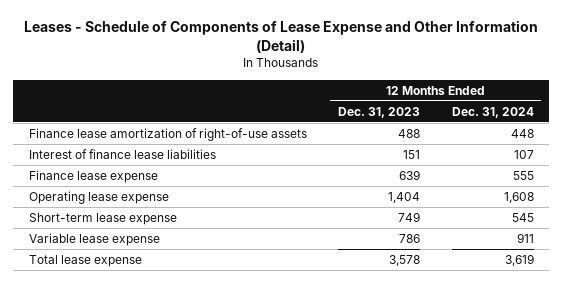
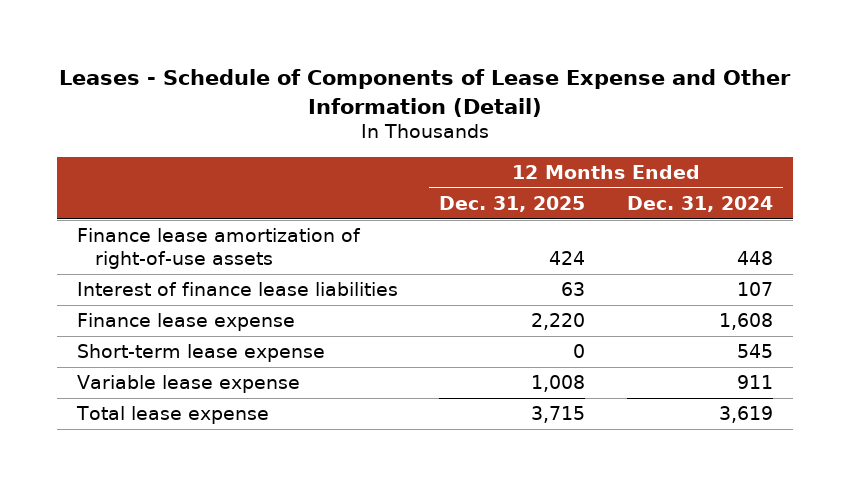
- | 12 Months Ended Dec. 31, 2023 | 12 Months Ended Dec. 31, 2024
+ | 12 Months Ended Dec. 31, 2025 | 12 Months Ended Dec. 31, 2024
- Finance lease expense | 639 | 555
- Operating lease expense | 1,404 | 1,608
+ Finance lease expense | 2,220 | 1,608

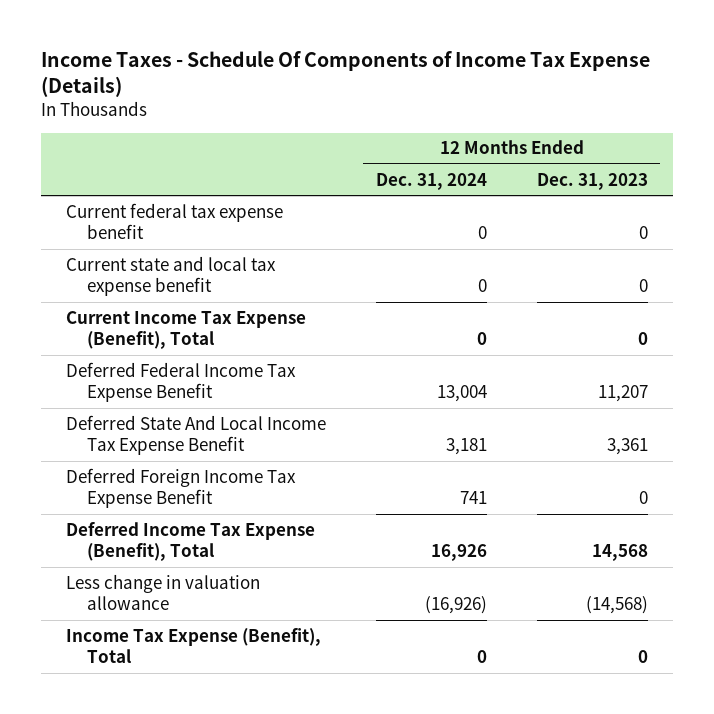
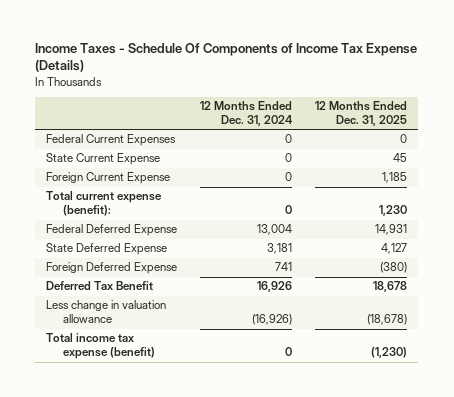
- | 12 Months Ended Dec. 31, 2024 | 12 Months Ended Dec. 31, 2023
+ | 12 Months Ended Dec. 31, 2024 | 12 Months Ended Dec. 31, 2025
- Current federal tax expense benefit | 0 | 0
- Current state and local tax expense benefit | 0 | 0
- Current Income Tax Expense (Benefit), Total | 0 | 0
- Deferred Federal Income Tax Expense Benefit | 13,004 | 11,207
- Deferred State And Local Income Tax Expense Benefit | 3,181 | 3,361
- Deferred Foreign Income Tax Expense Benefit | 741 | 0
- Deferred Income Tax Expense (Benefit), Total | 16,926 | 14,568
+ Federal Current Expenses | 0 | 0
+ State Current Expense | 0 | 45
+ Foreign Current Expense | 0 | 1,185
+ Total current expense (benefit): | 0 | 1,230
+ Federal Deferred Expense | 13,004 | 14,931
+ State Deferred Expense | 3,181 | 4,127
+ Foreign Deferred Expense | 741 | (380)
+ Deferred Tax Benefit | 16,926 | 18,678
- Income Tax Expense (Benefit), Total | 0 | 0
+ Total income tax expense (benefit) | 0 | (1,230)

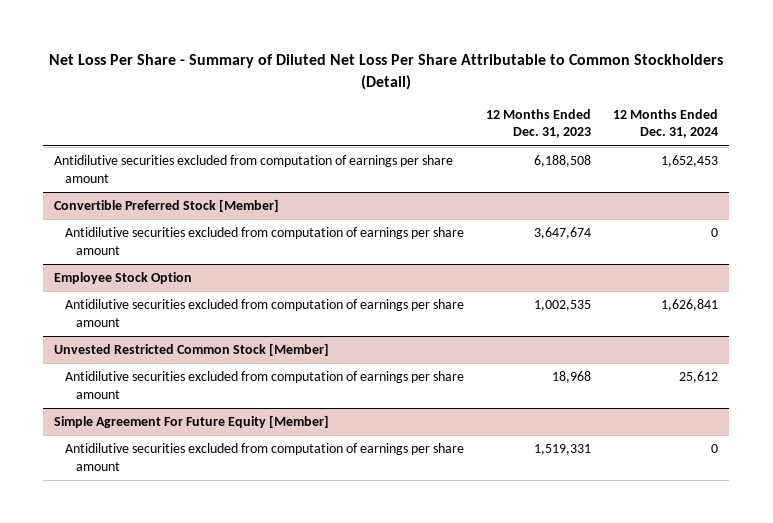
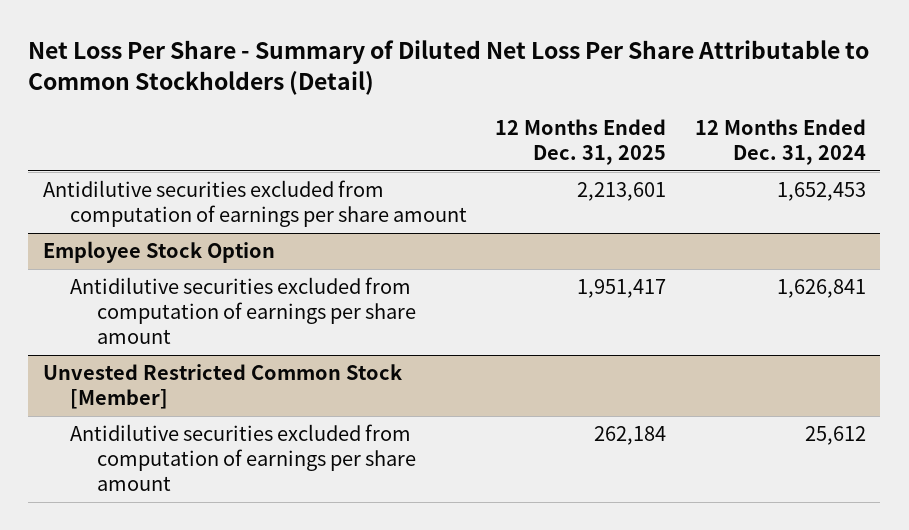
- | 12 Months Ended Dec. 31, 2023 | 12 Months Ended Dec. 31, 2024
+ | 12 Months Ended Dec. 31, 2025 | 12 Months Ended Dec. 31, 2024
- Convertible Preferred Stock [Member]
- Antidilutive securities excluded from computation of earnings per share amount | 3,647,674 | 0
- Simple Agreement For Future Equity [Member]
- Antidilutive securities excluded from computation of earnings per share amount | 1,519,331 | 0

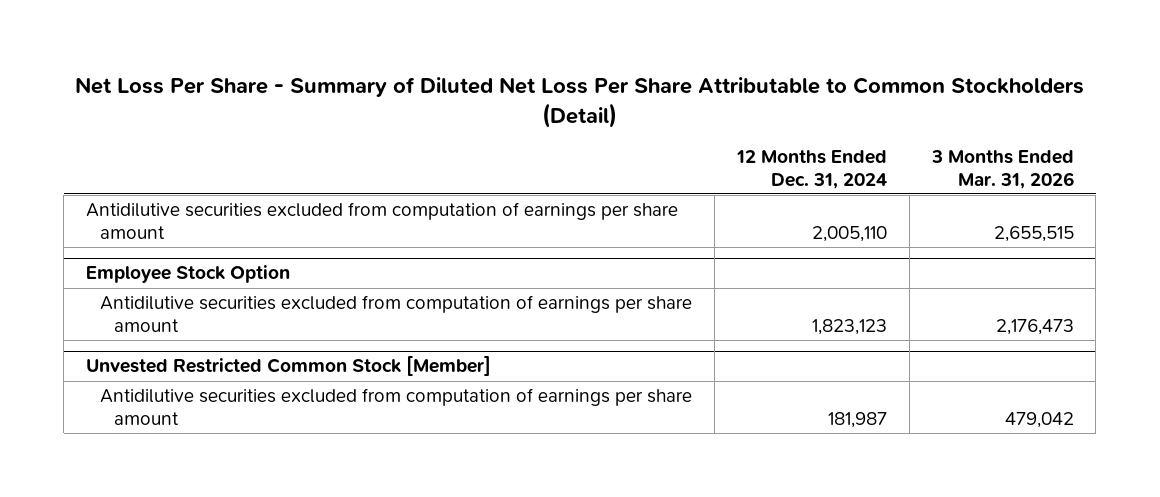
- | 12 Months Ended Dec. 31, 2025 | 12 Months Ended Dec. 31, 2024
+ | 12 Months Ended Dec. 31, 2024 | 3 Months Ended Mar. 31, 2026
- Antidilutive securities excluded from computation of earnings per share amount | 2,213,601 | 1,652,453
+ Antidilutive securities excluded from computation of earnings per share amount | 2,005,110 | 2,655,515
@ Employee Stock Option
- Antidilutive securities excluded from computation of earnings per share amount | 1,951,417 | 1,626,841
+ Antidilutive securities excluded from computation of earnings per share amount | 1,823,123 | 2,176,473
@ Unvested Restricted Common Stock [Member]
- Antidilutive securities excluded from computation of earnings per share amount | 262,184 | 25,612
+ Antidilutive securities excluded from computation of earnings per share amount | 181,987 | 479,042

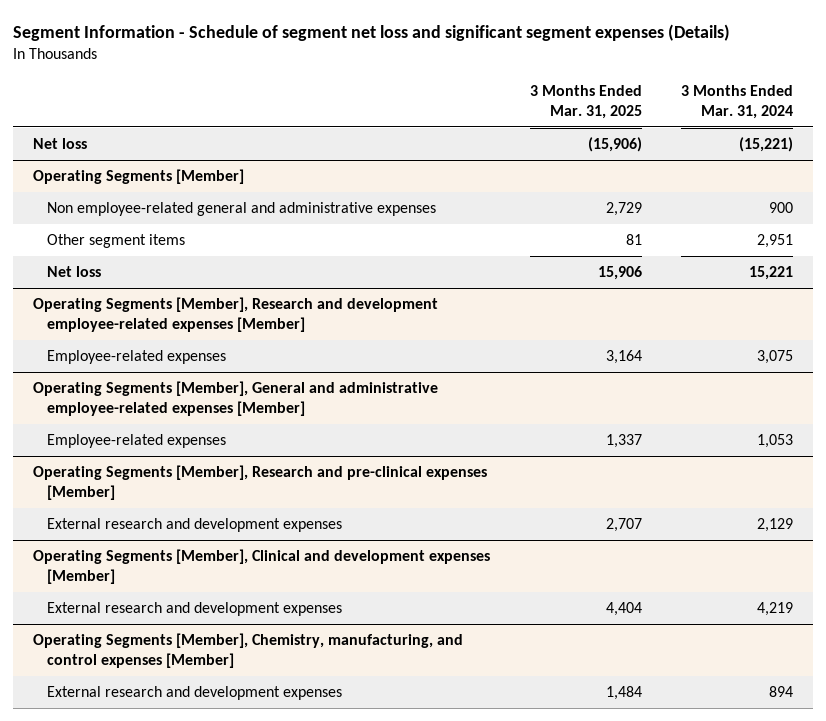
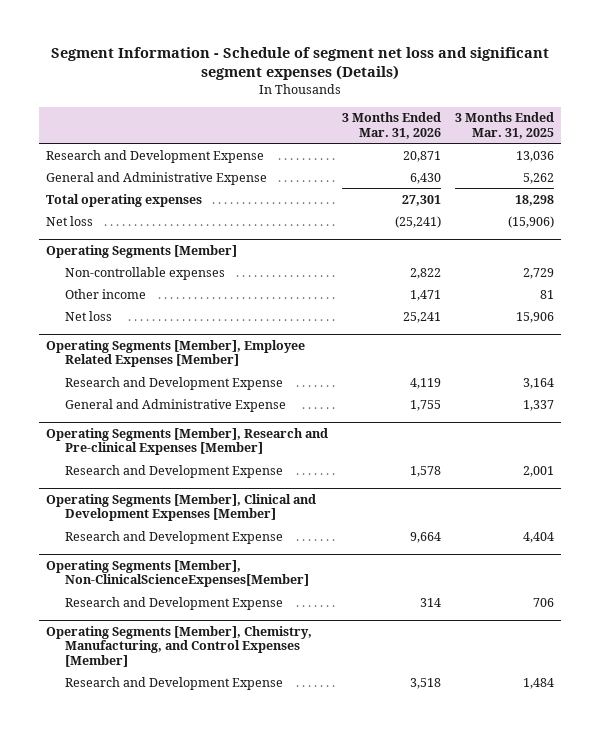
- | 3 Months Ended Mar. 31, 2025 | 3 Months Ended Mar. 31, 2024
+ | 3 Months Ended Mar. 31, 2026 | 3 Months Ended Mar. 31, 2025
+ Research and Development Expense | 20,871 | 13,036
+ General and Administrative Expense | 6,430 | 5,262
+ Total operating expenses | 27,301 | 18,298
@ Operating Segments [Member]
- Non employee-related general and administrative expenses | 2,729 | 900
- Other segment items | 81 | 2,951
+ Non-controllable expenses | 2,822 | 2,729
+ Other income | 1,471 | 81
- Operating Segments [Member], Research and development employee-related expenses [Member]
- Employee-related expenses | 3,164 | 3,075
- Operating Segments [Member], General and administrative employee-related expenses [Member]
- Employee-related expenses | 1,337 | 1,053
- Operating Segments [Member], Research and pre-clinical expenses [Member]
- External research and development expenses | 2,707 | 2,129
- Operating Segments [Member], Clinical and development expenses [Member]
- External research and development expenses | 4,404 | 4,219
- Operating Segments [Member], Chemistry, manufacturing, and control expenses [Member]
- External research and development expenses | 1,484 | 894
+ Operating Segments [Member], Employee Related Expenses [Member]
+ Research and Development Expense | 4,119 | 3,164
+ General and Administrative Expense | 1,755 | 1,337
+ Operating Segments [Member], Research and Pre-clinical Expenses [Member]
+ Research and Development Expense | 1,578 | 2,001
+ Operating Segments [Member], Clinical and Development Expenses [Member]
+ Research and Development Expense | 9,664 | 4,404
+ Operating Segments [Member], Non-ClinicalScienceExpenses[Member]
+ Research and Development Expense | 314 | 706
+ Operating Segments [Member], Chemistry, Manufacturing, and Control Expenses [Member]
+ Research and Development Expense | 3,518 | 1,484

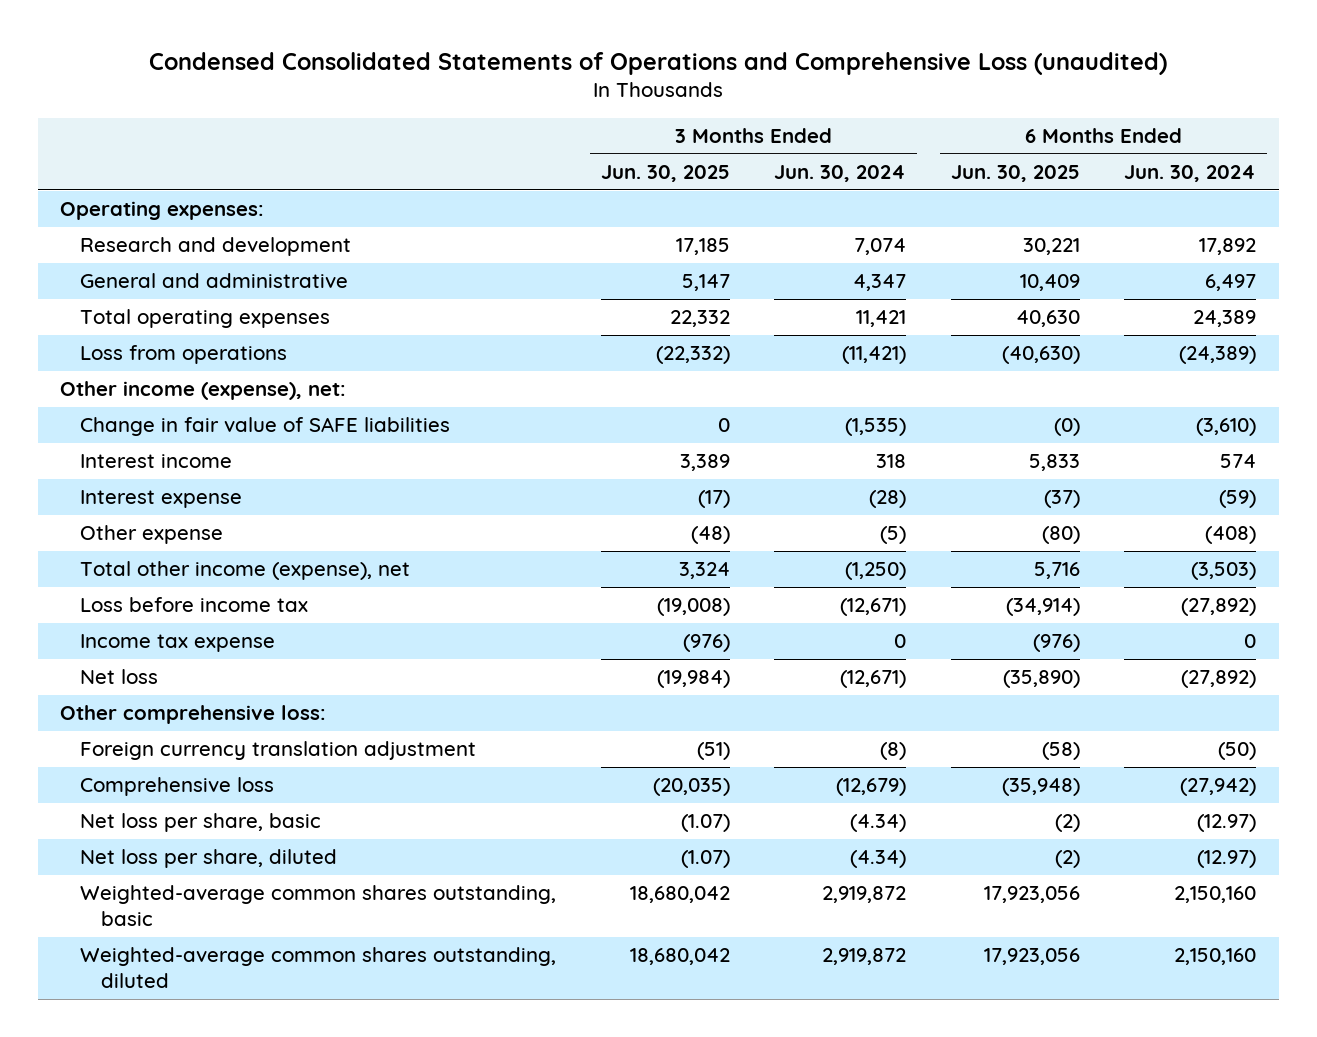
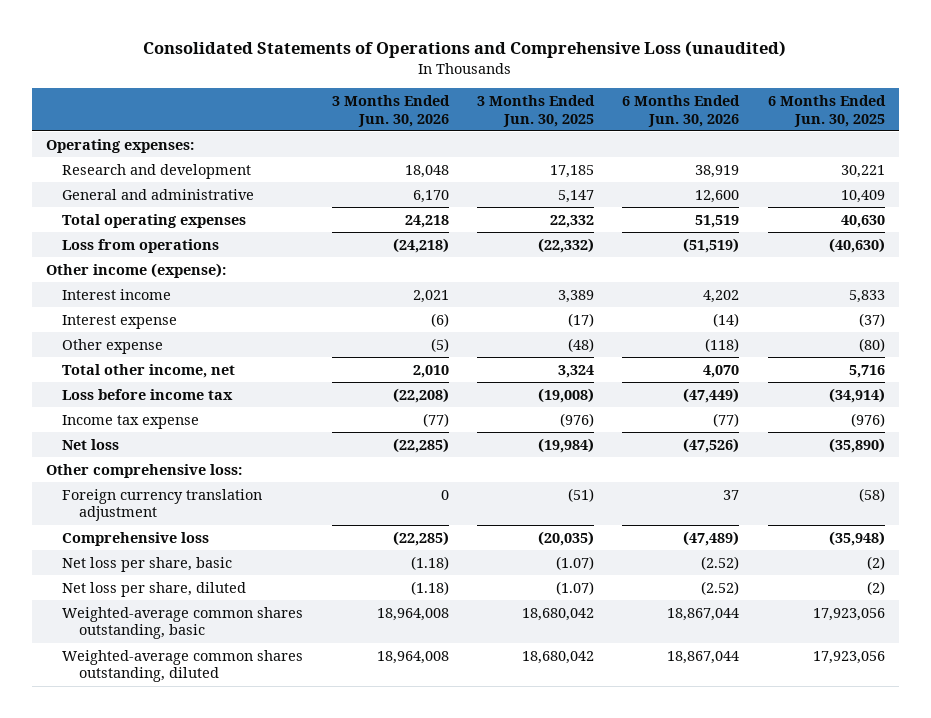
- Condensed Consolidated Statements of Operations and Comprehensive Loss (unaudited)
+ Consolidated Statements of Operations and Comprehensive Loss (unaudited)
- | 3 Months Ended Jun. 30, 2025 | 3 Months Ended Jun. 30, 2024 | 6 Months Ended Jun. 30, 2025 | 6 Months Ended Jun. 30, 2024
+ | 3 Months Ended Jun. 30, 2026 | 3 Months Ended Jun. 30, 2025 | 6 Months Ended Jun. 30, 2026 | 6 Months Ended Jun. 30, 2025
- Other income (expense), net:
- Change in fair value of SAFE liabilities | 0 | (1,535) | (0) | (3,610)
+ Other income (expense):
- Total other income (expense), net | 3,324 | (1,250) | 5,716 | (3,503)
+ Total other income, net | 2,010 | 3,324 | 4,070 | 5,716

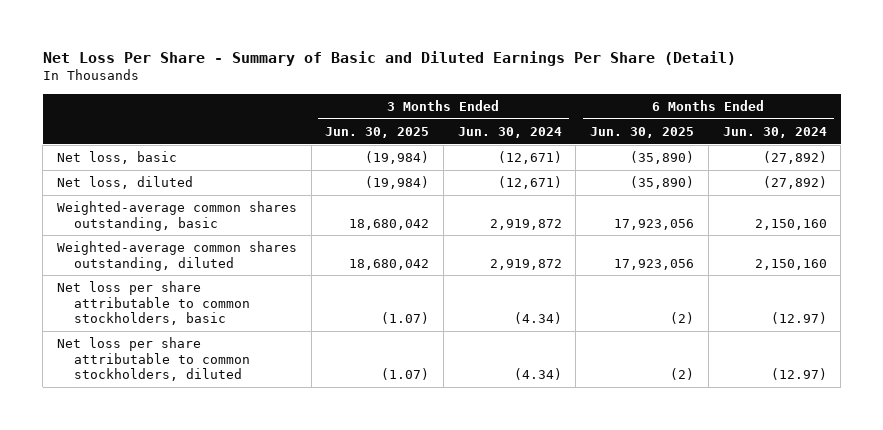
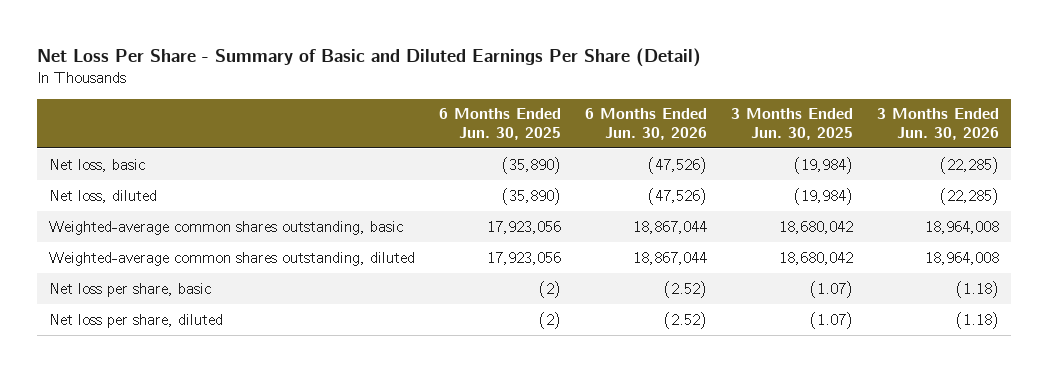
- | 3 Months Ended Jun. 30, 2025 | 3 Months Ended Jun. 30, 2024 | 6 Months Ended Jun. 30, 2025 | 6 Months Ended Jun. 30, 2024
+ | 6 Months Ended Jun. 30, 2025 | 6 Months Ended Jun. 30, 2026 | 3 Months Ended Jun. 30, 2025 | 3 Months Ended Jun. 30, 2026
- Net loss per share attributable to common stockholders, basic | (1.07) | (4.34) | (2) | (12.97)
- Net loss per share attributable to common stockholders, diluted | (1.07) | (4.34) | (2) | (12.97)
+ Net loss per share, basic | (2) | (2.52) | (1.07) | (1.18)
+ Net loss per share, diluted | (2) | (2.52) | (1.07) | (1.18)

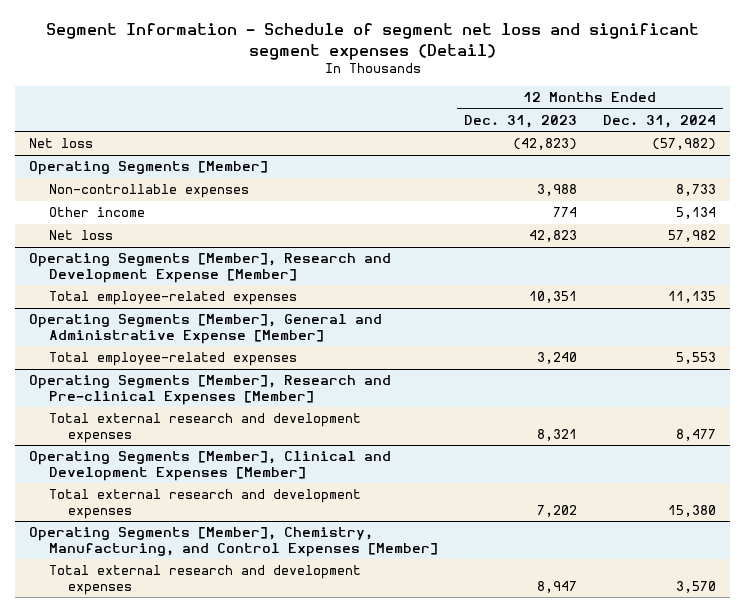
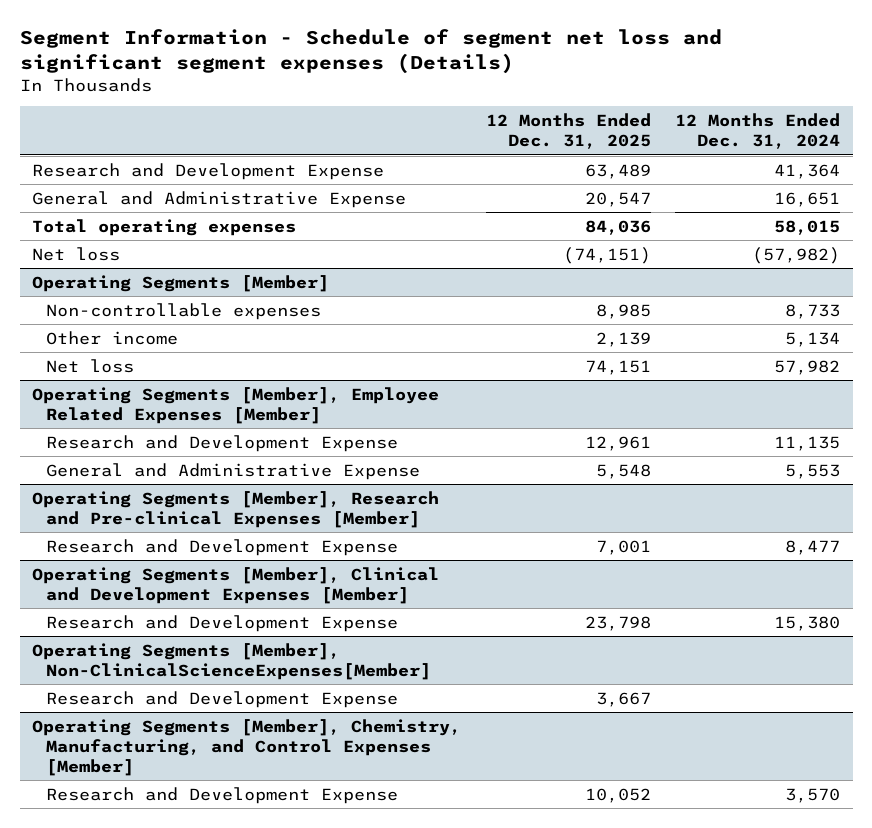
- Segment Information - Schedule of segment net loss and significant segment expenses (Detail)
+ Segment Information - Schedule of segment net loss and significant segment expenses (Details)
- | 12 Months Ended Dec. 31, 2023 | 12 Months Ended Dec. 31, 2024
+ | 12 Months Ended Dec. 31, 2025 | 12 Months Ended Dec. 31, 2024
+ Research and Development Expense | 63,489 | 41,364
+ General and Administrative Expense | 20,547 | 16,651
+ Total operating expenses | 84,036 | 58,015
- Operating Segments [Member], Research and Development Expense [Member]
- Total employee-related expenses | 10,351 | 11,135
- Operating Segments [Member], General and Administrative Expense [Member]
- Total employee-related expenses | 3,240 | 5,553
+ Operating Segments [Member], Employee Related Expenses [Member]
+ Research and Development Expense | 12,961 | 11,135
+ General and Administrative Expense | 5,548 | 5,553
@ Operating Segments [Member], Research and Pre-clinical Expenses [Member]
- Total external research and development expenses | 8,321 | 8,477
+ Research and Development Expense | 7,001 | 8,477
@ Operating Segments [Member], Clinical and Development Expenses [Member]
- Total external research and development expenses | 7,202 | 15,380
+ Research and Development Expense | 23,798 | 15,380
+ Operating Segments [Member], Non-ClinicalScienceExpenses[Member]
+ Research and Development Expense | 3,667 |
@ Operating Segments [Member], Chemistry, Manufacturing, and Control Expenses [Member]
- Total external research and development expenses | 8,947 | 3,570
+ Research and Development Expense | 10,052 | 3,570

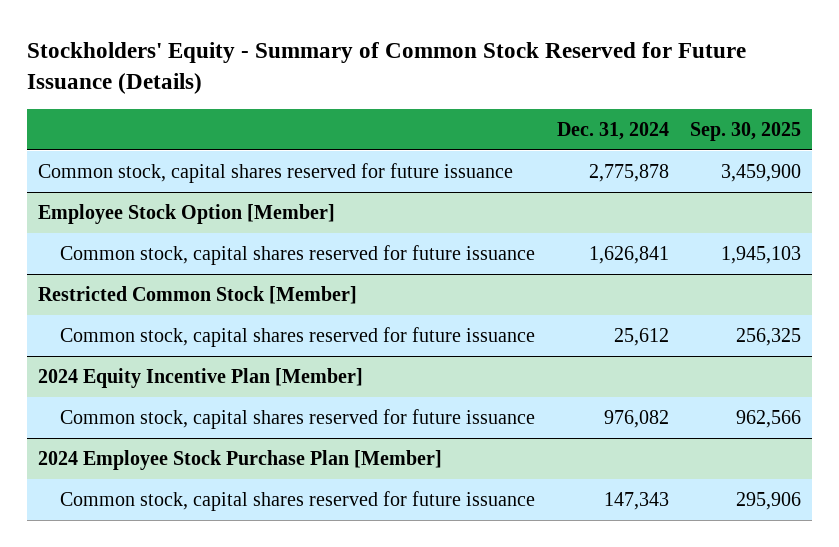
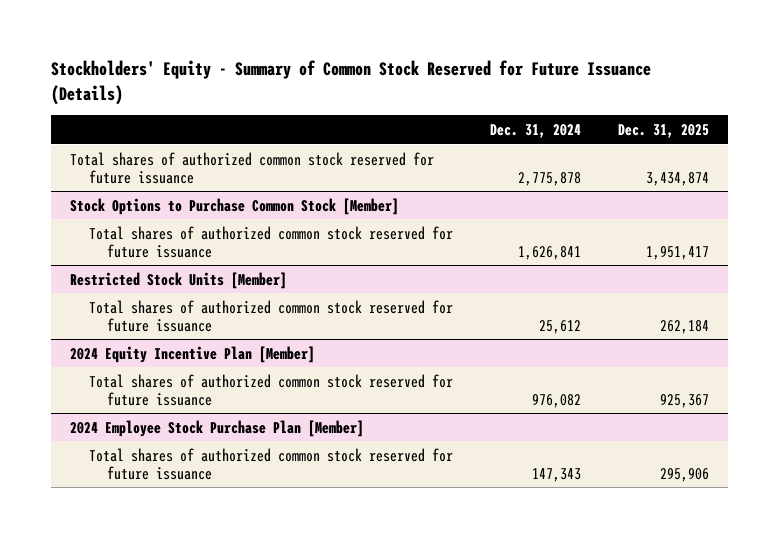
- | Dec. 31, 2024 | Sep. 30, 2025
+ | Dec. 31, 2024 | Dec. 31, 2025
- Common stock, capital shares reserved for future issuance | 2,775,878 | 3,459,900
- Employee Stock Option [Member]
- Common stock, capital shares reserved for future issuance | 1,626,841 | 1,945,103
- Restricted Common Stock [Member]
- Common stock, capital shares reserved for future issuance | 25,612 | 256,325
+ Total shares of authorized common stock reserved for future issuance | 2,775,878 | 3,434,874
+ Stock Options to Purchase Common Stock [Member]
+ Total shares of authorized common stock reserved for future issuance | 1,626,841 | 1,951,417
+ Restricted Stock Units [Member]
+ Total shares of authorized common stock reserved for future issuance | 25,612 | 262,184
@ 2024 Equity Incentive Plan [Member]
- Common stock, capital shares reserved for future issuance | 976,082 | 962,566
+ Total shares of authorized common stock reserved for future issuance | 976,082 | 925,367
@ 2024 Employee Stock Purchase Plan [Member]
- Common stock, capital shares reserved for future issuance | 147,343 | 295,906
+ Total shares of authorized common stock reserved for future issuance | 147,343 | 295,906

